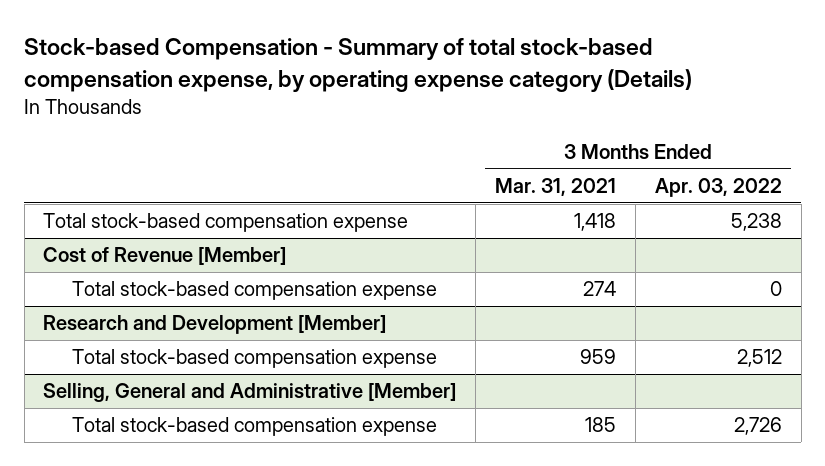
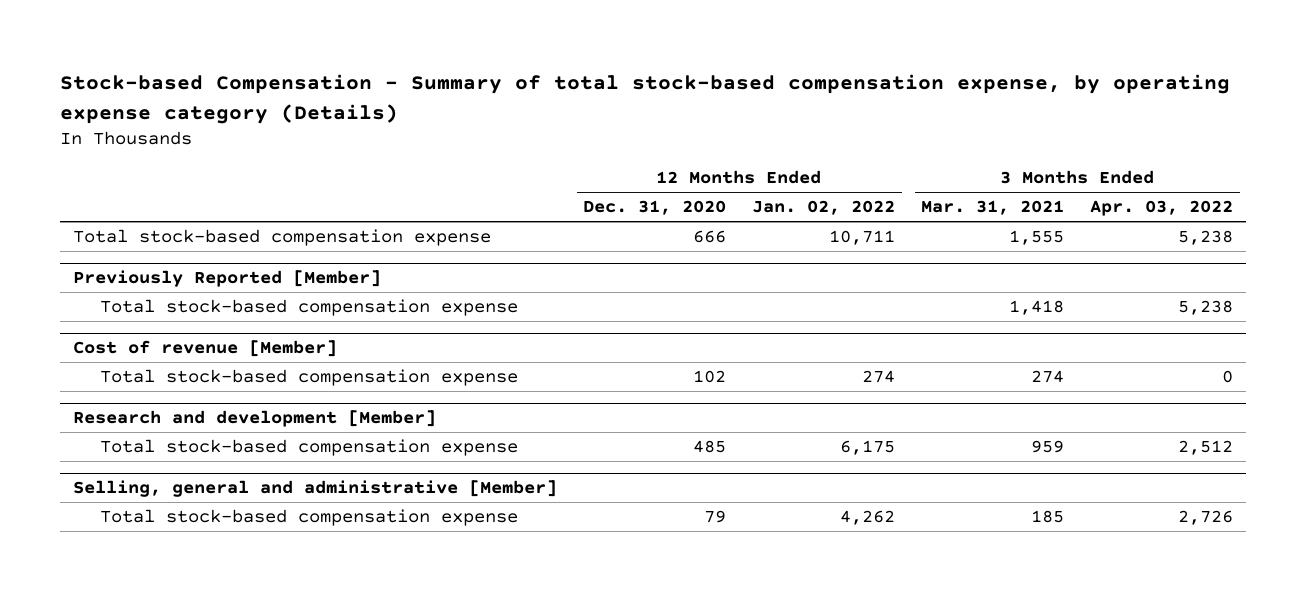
- | 3 Months Ended Mar. 31, 2021 | 3 Months Ended Apr. 03, 2022
+ | 12 Months Ended Dec. 31, 2020 | 12 Months Ended Jan. 02, 2022 | 3 Months Ended Mar. 31, 2021 | 3 Months Ended Apr. 03, 2022
+ Total stock-based compensation expense | 666 | 10,711 | 1,555 | 5,238
+ Previously Reported [Member]
- Cost of Revenue [Member]
+ Cost of revenue [Member]
- Research and Development [Member]
+ Research and development [Member]
- Selling, General and Administrative [Member]
+ Selling, general and administrative [Member]

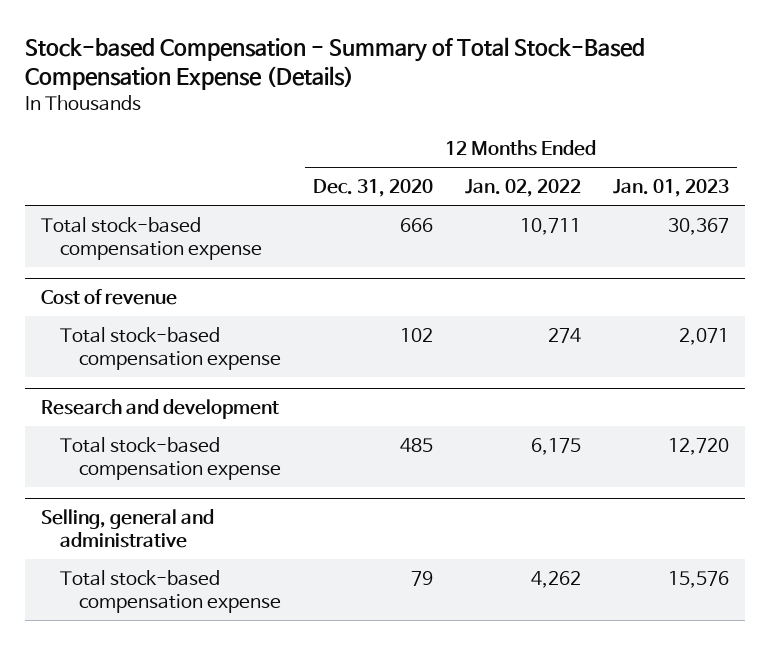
- Stock-based Compensation - Summary of total stock-based compensation expense, by operating expense category (Details)
+ Stock-based Compensation - Summary of Total Stock-Based Compensation Expense (Details)
- | 12 Months Ended Dec. 31, 2020 | 12 Months Ended Jan. 02, 2022 | 3 Months Ended Mar. 31, 2021 | 3 Months Ended Apr. 03, 2022
+ | 12 Months Ended Dec. 31, 2020 | 12 Months Ended Jan. 02, 2022 | 12 Months Ended Jan. 01, 2023
- Previously Reported [Member]
- Total stock-based compensation expense | | | 1,418 | 5,238
- Cost of revenue [Member]
+ Cost of revenue
- Research and development [Member]
+ Research and development
- Selling, general and administrative [Member]
+ Selling, general and administrative

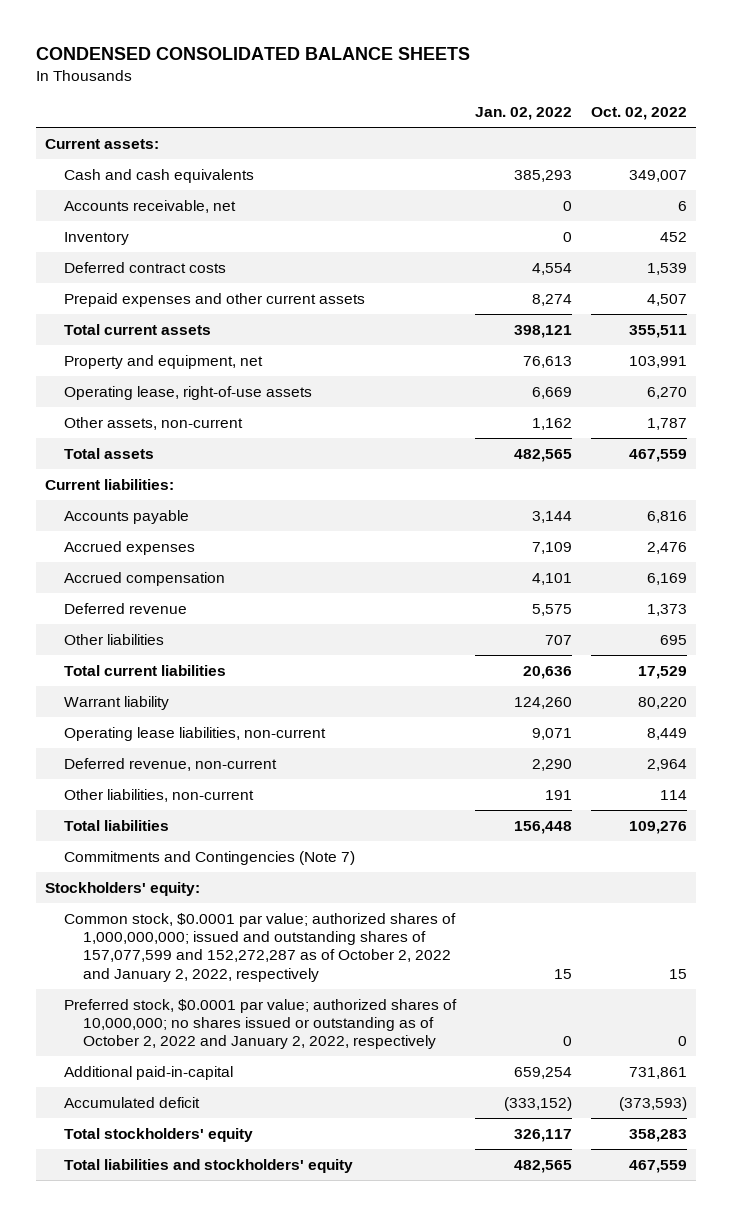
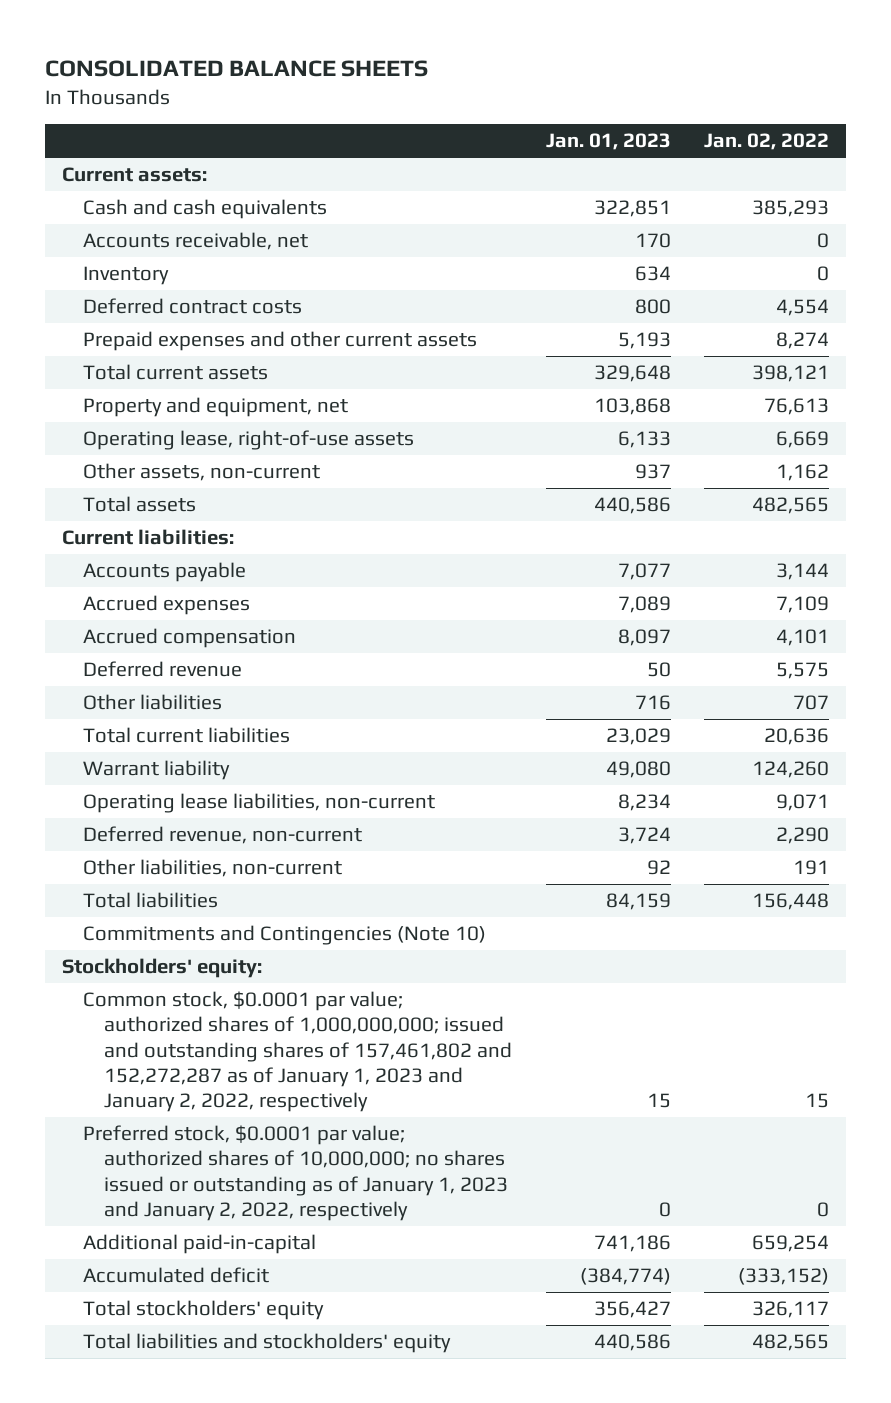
- CONDENSED CONSOLIDATED BALANCE SHEETS
+ CONSOLIDATED BALANCE SHEETS
- | Jan. 02, 2022 | Oct. 02, 2022
+ | Jan. 01, 2023 | Jan. 02, 2022
- Commitments and Contingencies (Note 7)
+ Commitments and Contingencies (Note 10)
- Common stock, $0.0001 par value; authorized shares of 1,000,000,000; issued and outstanding shares of 157,077,599 and 152,272,287 as of October 2, 2022 and January 2, 2022, respectively | 15 | 15
- Preferred stock, $0.0001 par value; authorized shares of 10,000,000; no shares issued or outstanding as of October 2, 2022 and January 2, 2022, respectively | 0 | 0
+ Common stock, $0.0001 par value; authorized shares of 1,000,000,000; issued and outstanding shares of 157,461,802 and 152,272,287 as of January 1, 2023 and January 2, 2022, respectively | 15 | 15
+ Preferred stock, $0.0001 par value; authorized shares of 10,000,000; no shares issued or outstanding as of January 1, 2023 and January 2, 2022, respectively | 0 | 0

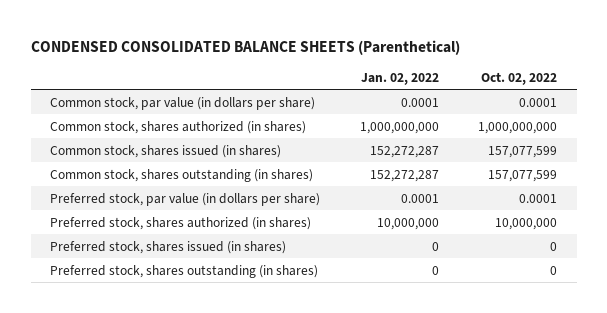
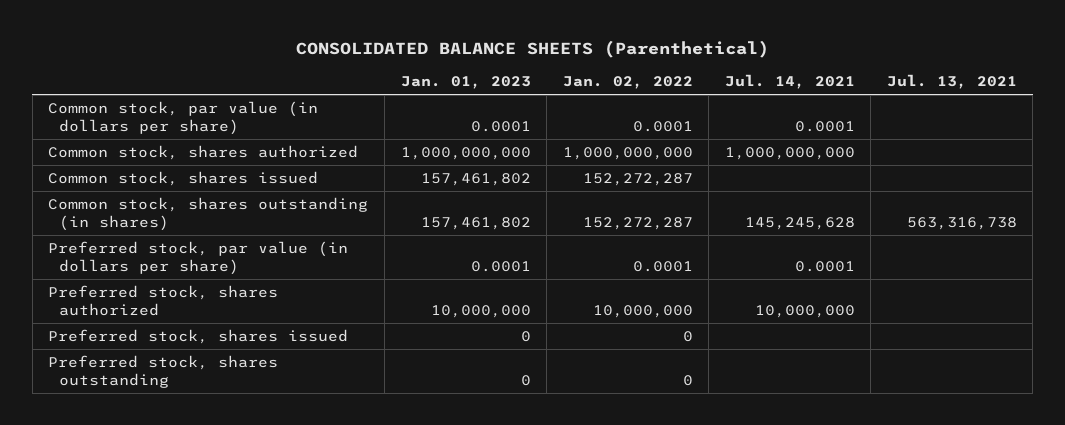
- CONDENSED CONSOLIDATED BALANCE SHEETS (Parenthetical)
+ CONSOLIDATED BALANCE SHEETS (Parenthetical)
- | Jan. 02, 2022 | Oct. 02, 2022
+ | Jan. 01, 2023 | Jan. 02, 2022 | Jul. 14, 2021 | Jul. 13, 2021
- Common stock, shares authorized (in shares) | 1,000,000,000 | 1,000,000,000
- Common stock, shares issued (in shares) | 152,272,287 | 157,077,599
+ Common stock, shares authorized | 1,000,000,000 | 1,000,000,000 | 1,000,000,000 |
+ Common stock, shares issued | 157,461,802 | 152,272,287 | |
- Preferred stock, shares authorized (in shares) | 10,000,000 | 10,000,000
- Preferred stock, shares issued (in shares) | 0 | 0
- Preferred stock, shares outstanding (in shares) | 0 | 0
+ Preferred stock, shares authorized | 10,000,000 | 10,000,000 | 10,000,000 |
+ Preferred stock, shares issued | 0 | 0 | |
+ Preferred stock, shares outstanding | 0 | 0 | |

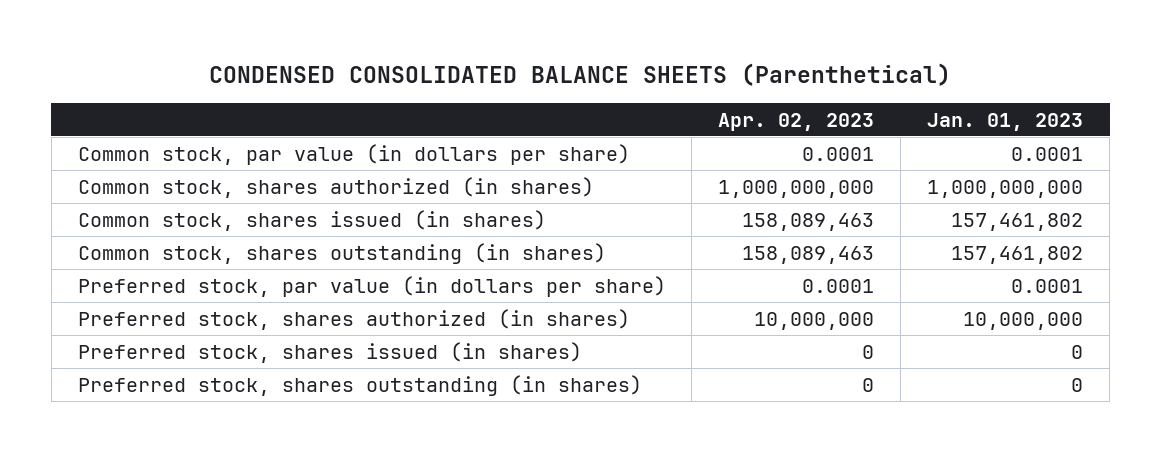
- CONSOLIDATED BALANCE SHEETS (Parenthetical)
+ CONDENSED CONSOLIDATED BALANCE SHEETS (Parenthetical)
- | Jan. 01, 2023 | Jan. 02, 2022 | Jul. 14, 2021 | Jul. 13, 2021
+ | Apr. 02, 2023 | Jan. 01, 2023
- Common stock, shares authorized | 1,000,000,000 | 1,000,000,000 | 1,000,000,000 |
- Common stock, shares issued | 157,461,802 | 152,272,287 | |
+ Common stock, shares authorized (in shares) | 1,000,000,000 | 1,000,000,000
+ Common stock, shares issued (in shares) | 158,089,463 | 157,461,802
- Preferred stock, shares authorized | 10,000,000 | 10,000,000 | 10,000,000 |
- Preferred stock, shares issued | 0 | 0 | |
- Preferred stock, shares outstanding | 0 | 0 | |
+ Preferred stock, shares authorized (in shares) | 10,000,000 | 10,000,000
+ Preferred stock, shares issued (in shares) | 0 | 0
+ Preferred stock, shares outstanding (in shares) | 0 | 0

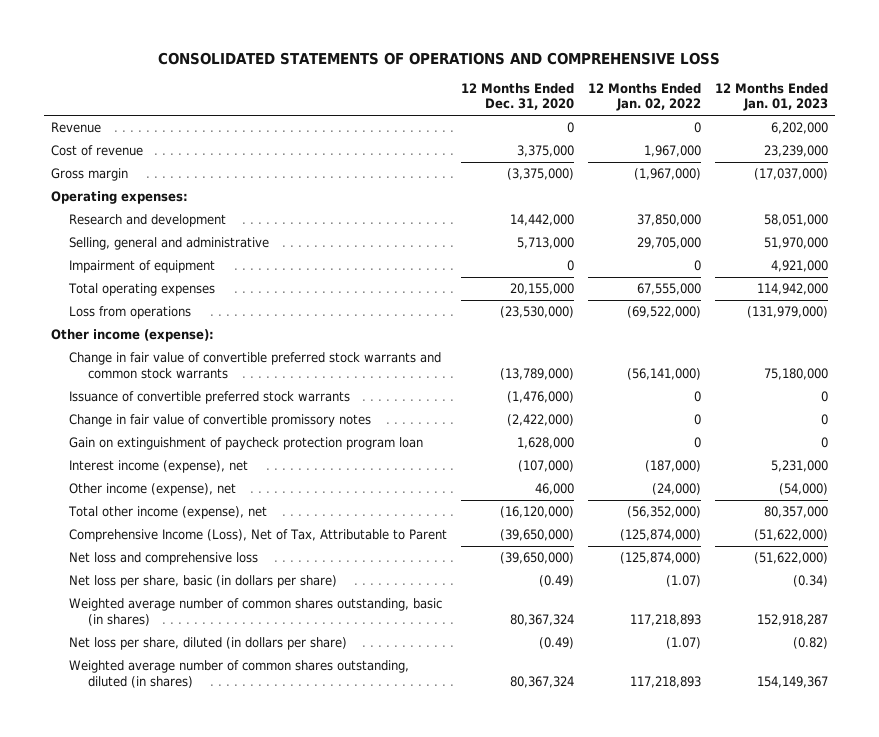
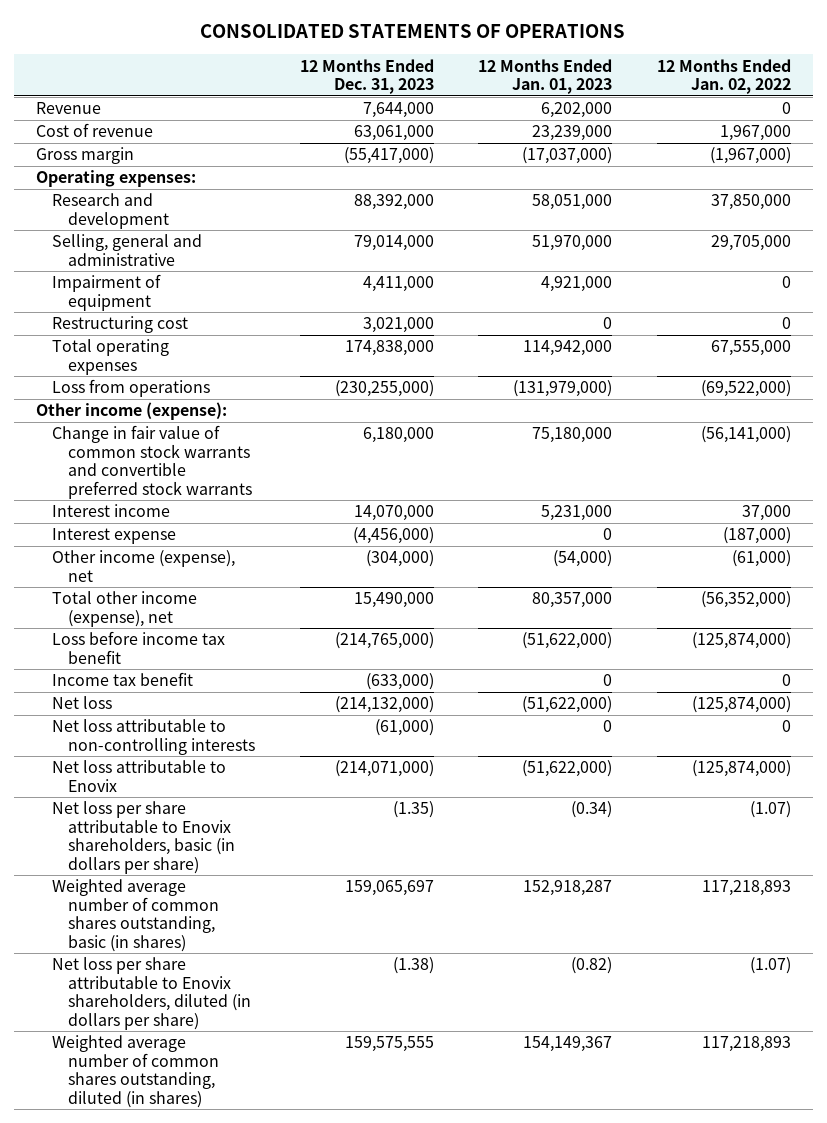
- CONSOLIDATED STATEMENTS OF OPERATIONS AND COMPREHENSIVE LOSS
+ CONSOLIDATED STATEMENTS OF OPERATIONS
- | 12 Months Ended Dec. 31, 2020 | 12 Months Ended Jan. 02, 2022 | 12 Months Ended Jan. 01, 2023
+ | 12 Months Ended Dec. 31, 2023 | 12 Months Ended Jan. 01, 2023 | 12 Months Ended Jan. 02, 2022
+ Restructuring cost | 3,021,000 | 0 | 0
- Change in fair value of convertible preferred stock warrants and common stock warrants | (13,789,000) | (56,141,000) | 75,180,000
- Issuance of convertible preferred stock warrants | (1,476,000) | 0 | 0
- Change in fair value of convertible promissory notes | (2,422,000) | 0 | 0
- Gain on extinguishment of paycheck protection program loan | 1,628,000 | 0 | 0
- Interest income (expense), net | (107,000) | (187,000) | 5,231,000
- Other income (expense), net | 46,000 | (24,000) | (54,000)
+ Change in fair value of common stock warrants and convertible preferred stock warrants | 6,180,000 | 75,180,000 | (56,141,000)
+ Interest income | 14,070,000 | 5,231,000 | 37,000
+ Interest expense | (4,456,000) | 0 | (187,000)
+ Other income (expense), net | (304,000) | (54,000) | (61,000)
- Comprehensive Income (Loss), Net of Tax, Attributable to Parent | (39,650,000) | (125,874,000) | (51,622,000)
- Net loss and comprehensive loss | (39,650,000) | (125,874,000) | (51,622,000)
- Net loss per share, basic (in dollars per share) | (0.49) | (1.07) | (0.34)
+ Loss before income tax benefit | (214,765,000) | (51,622,000) | (125,874,000)
+ Income tax benefit | (633,000) | 0 | 0
+ Net loss | (214,132,000) | (51,622,000) | (125,874,000)
+ Net loss attributable to non-controlling interests | (61,000) | 0 | 0
+ Net loss attributable to Enovix | (214,071,000) | (51,622,000) | (125,874,000)
+ Net loss per share attributable to Enovix shareholders, basic (in dollars per share) | (1.35) | (0.34) | (1.07)
- Net loss per share, diluted (in dollars per share) | (0.49) | (1.07) | (0.82)
+ Net loss per share attributable to Enovix shareholders, diluted (in dollars per share) | (1.38) | (0.82) | (1.07)

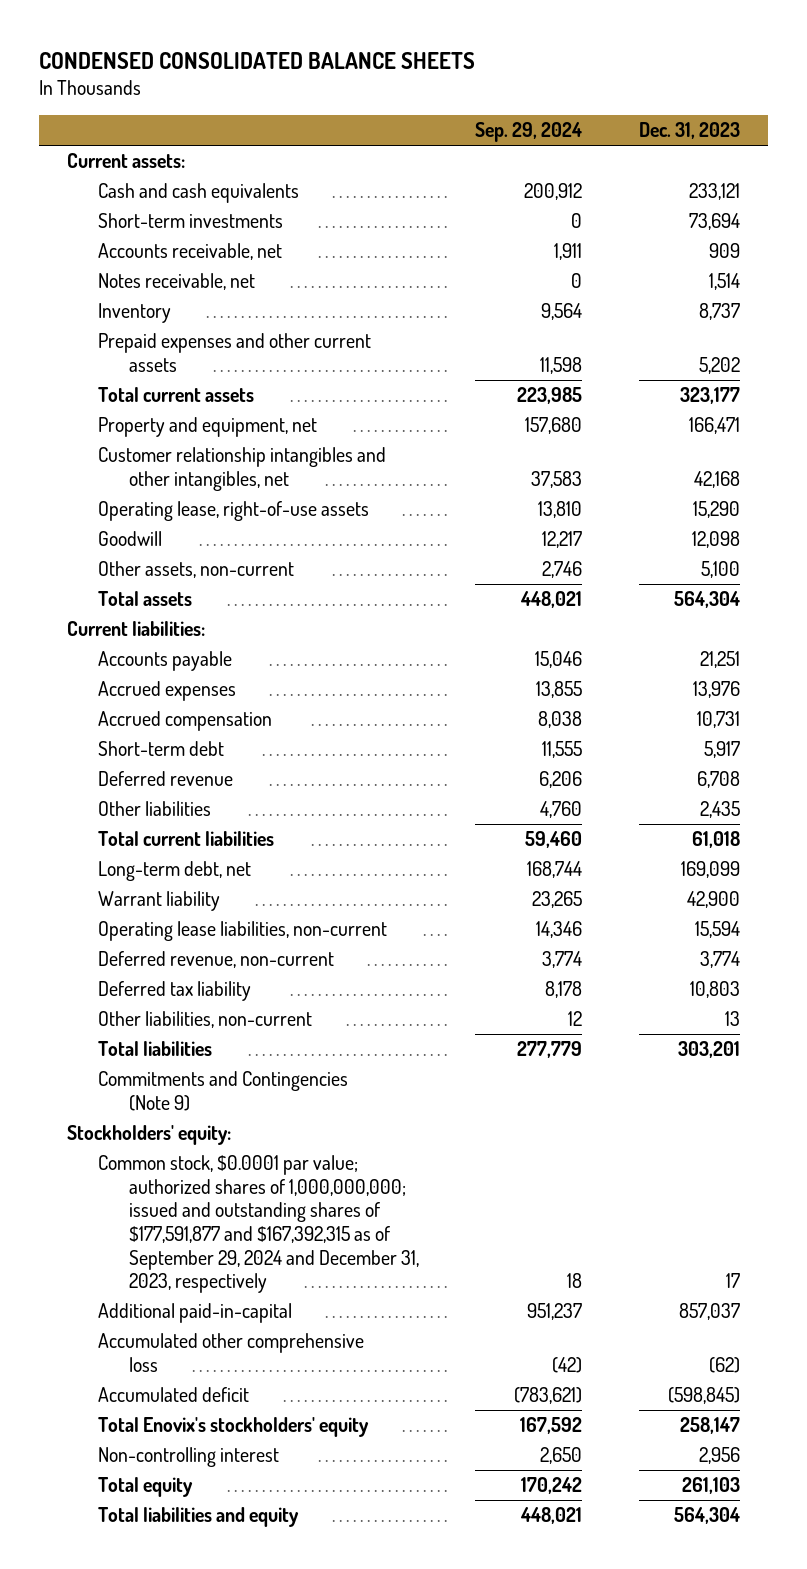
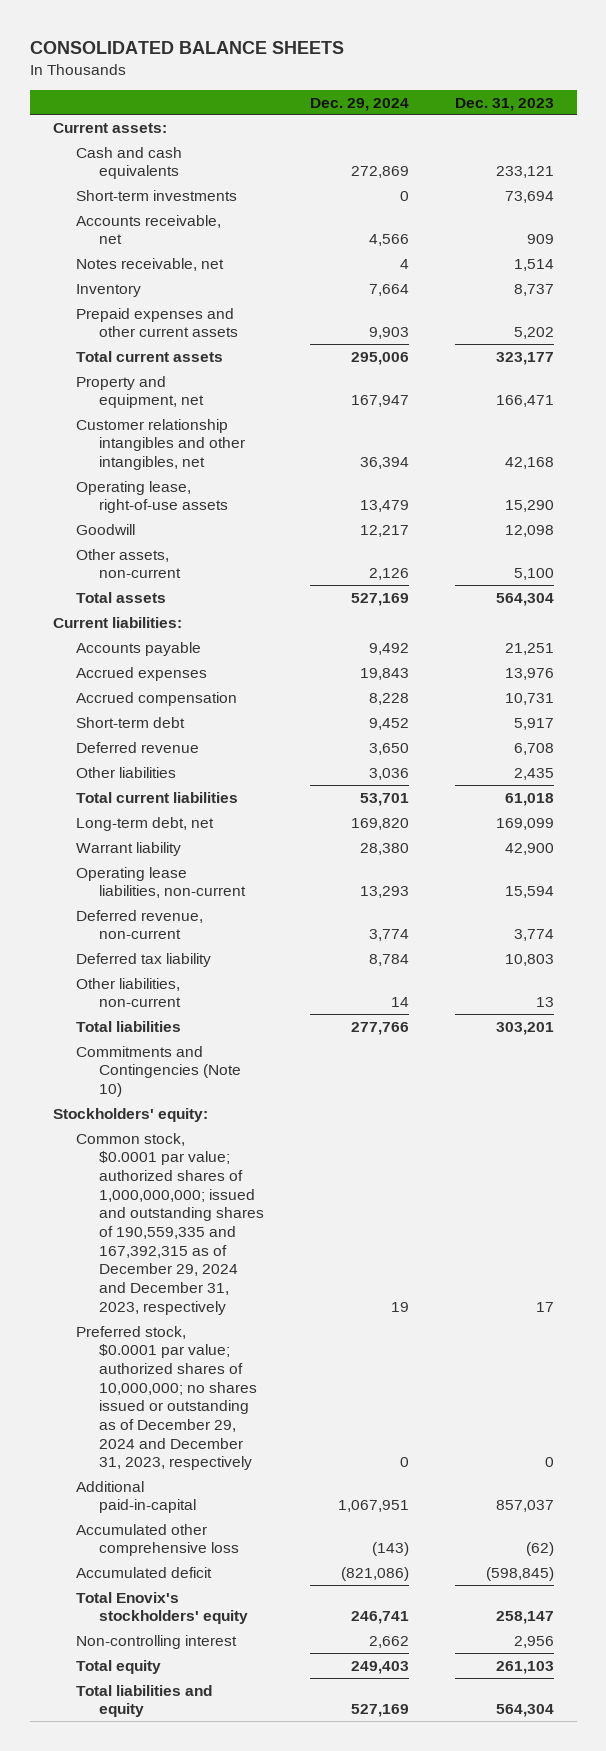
- CONDENSED CONSOLIDATED BALANCE SHEETS
+ CONSOLIDATED BALANCE SHEETS
- | Sep. 29, 2024 | Dec. 31, 2023
+ | Dec. 29, 2024 | Dec. 31, 2023
- Commitments and Contingencies (Note 9)
+ Commitments and Contingencies (Note 10)
- Common stock, $0.0001 par value; authorized shares of 1,000,000,000; issued and outstanding shares of $177,591,877 and $167,392,315 as of September 29, 2024 and December 31, 2023, respectively | 18 | 17
+ Common stock, $0.0001 par value; authorized shares of 1,000,000,000; issued and outstanding shares of 190,559,335 and 167,392,315 as of December 29, 2024 and December 31, 2023, respectively | 19 | 17
+ Preferred stock, $0.0001 par value; authorized shares of 10,000,000; no shares issued or outstanding as of December 29, 2024 and December 31, 2023, respectively | 0 | 0

